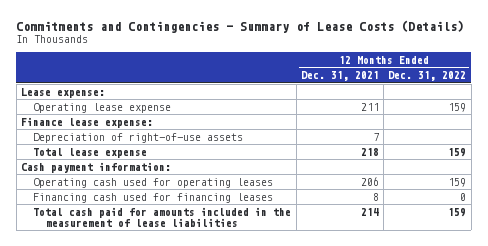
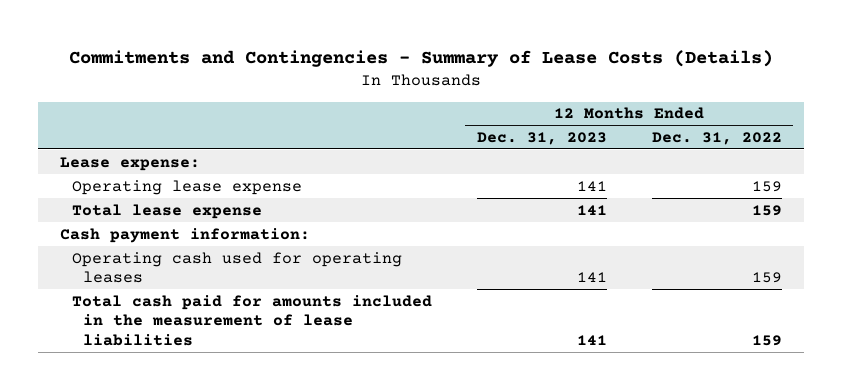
- | 12 Months Ended Dec. 31, 2021 | 12 Months Ended Dec. 31, 2022
+ | 12 Months Ended Dec. 31, 2023 | 12 Months Ended Dec. 31, 2022
- Finance lease expense:
- Depreciation of right-of-use assets | 7 |
- Financing cash used for financing leases | 8 | 0

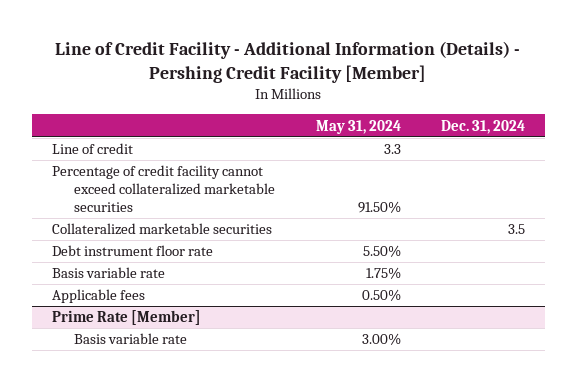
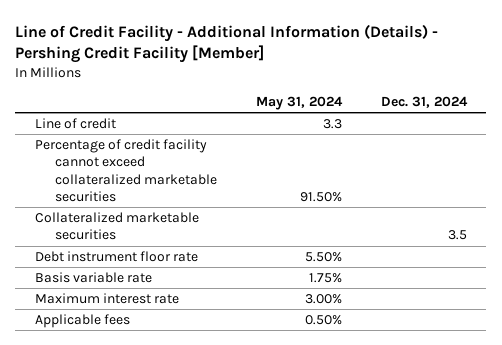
+ Maximum interest rate | 3.00% |
- Prime Rate [Member]
- Basis variable rate | 3.00% |

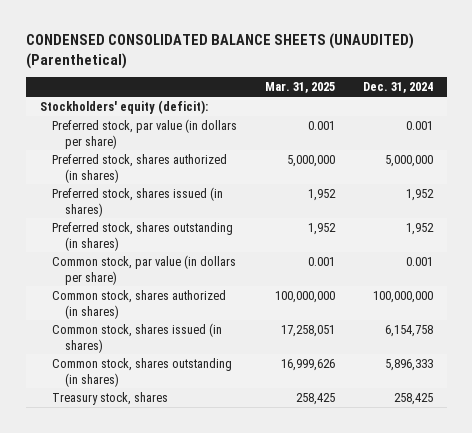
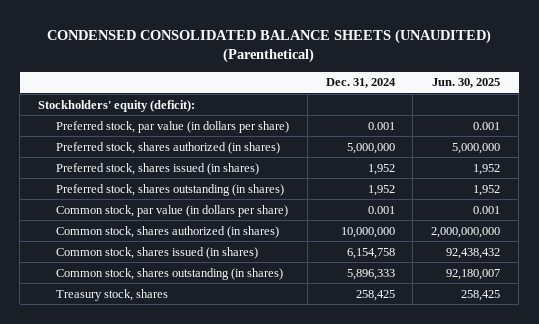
- | Mar. 31, 2025 | Dec. 31, 2024
+ | Dec. 31, 2024 | Jun. 30, 2025
- Common stock, shares authorized (in shares) | 100,000,000 | 100,000,000
+ Common stock, shares authorized (in shares) | 10,000,000 | 2,000,000,000

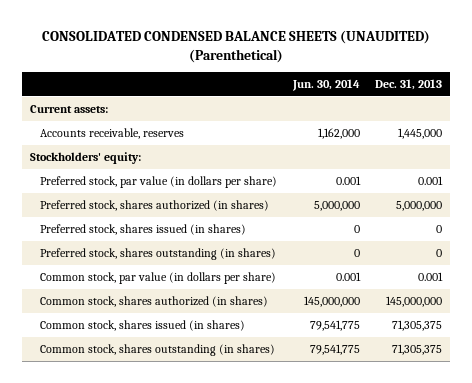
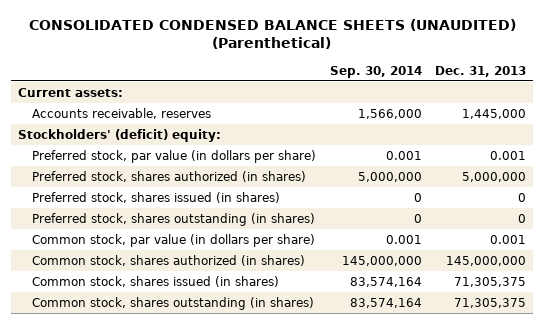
- | Jun. 30, 2014 | Dec. 31, 2013
+ | Sep. 30, 2014 | Dec. 31, 2013
- Stockholders' equity:
+ Stockholders' (deficit) equity:

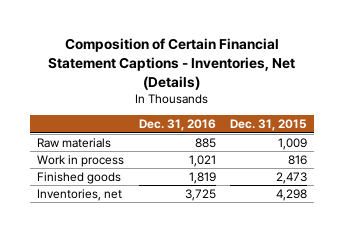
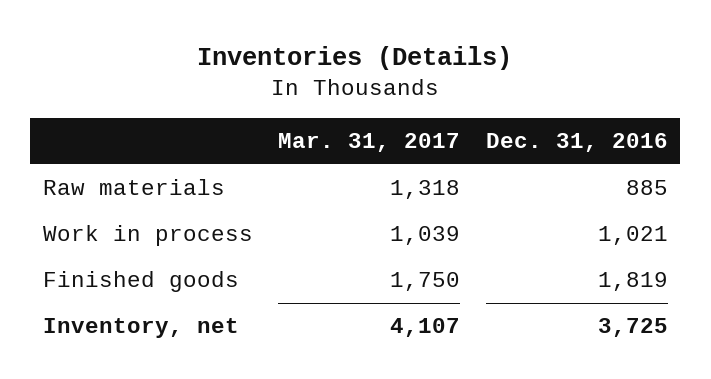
- Composition of Certain Financial Statement Captions - Inventories, Net (Details)
+ Inventories (Details)
- | Dec. 31, 2016 | Dec. 31, 2015
+ | Mar. 31, 2017 | Dec. 31, 2016
- Inventories, net | 3,725 | 4,298
+ Inventory, net | 4,107 | 3,725

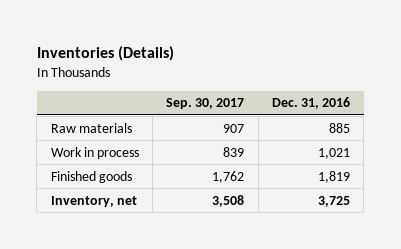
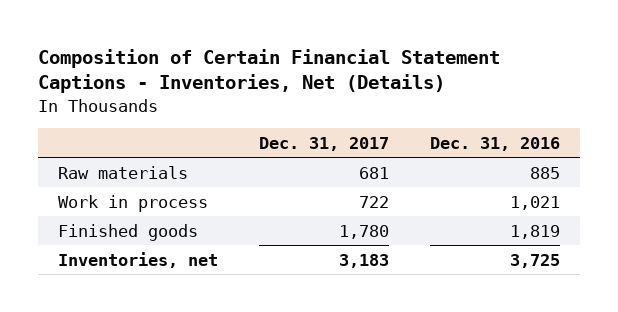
- Inventories (Details)
+ Composition of Certain Financial Statement Captions - Inventories, Net (Details)
- | Sep. 30, 2017 | Dec. 31, 2016
+ | Dec. 31, 2017 | Dec. 31, 2016
- Inventory, net | 3,508 | 3,725
+ Inventories, net | 3,183 | 3,725

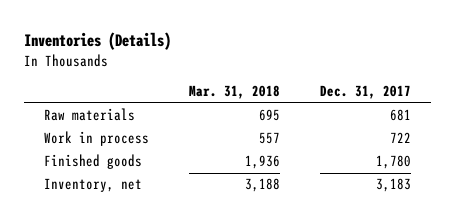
- Composition of Certain Financial Statement Captions - Inventories, Net (Details)
+ Inventories (Details)
- | Dec. 31, 2017 | Dec. 31, 2016
+ | Mar. 31, 2018 | Dec. 31, 2017
- Inventories, net | 3,183 | 3,725
+ Inventory, net | 3,188 | 3,183

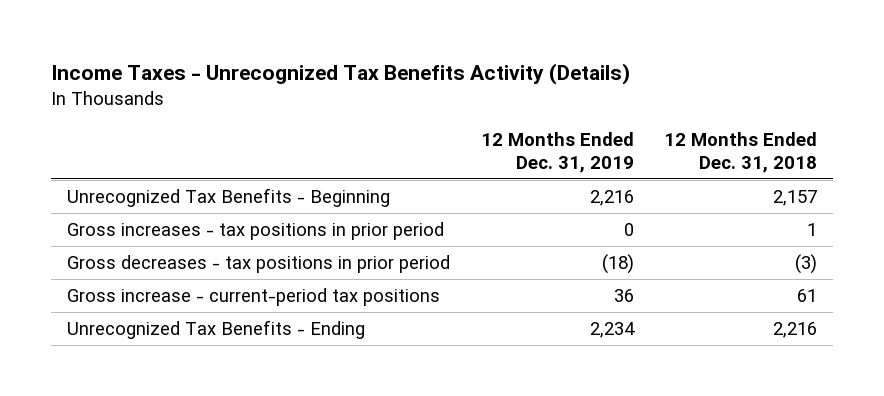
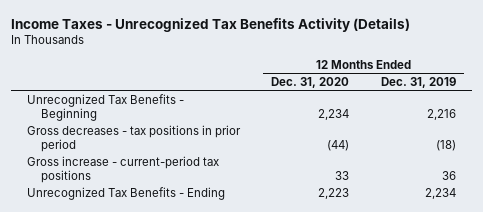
- | 12 Months Ended Dec. 31, 2019 | 12 Months Ended Dec. 31, 2018
+ | 12 Months Ended Dec. 31, 2020 | 12 Months Ended Dec. 31, 2019
- Gross increases - tax positions in prior period | 0 | 1

